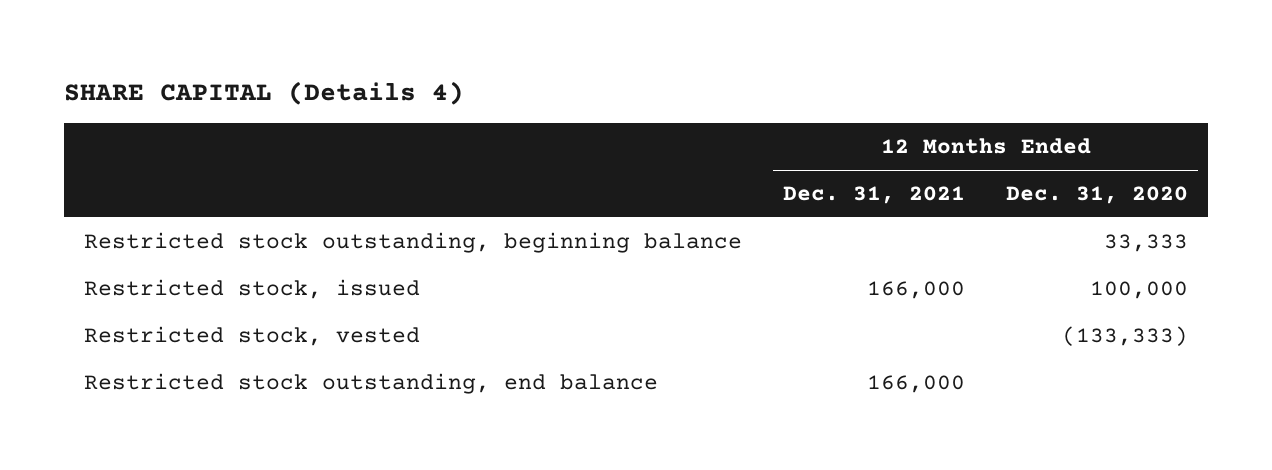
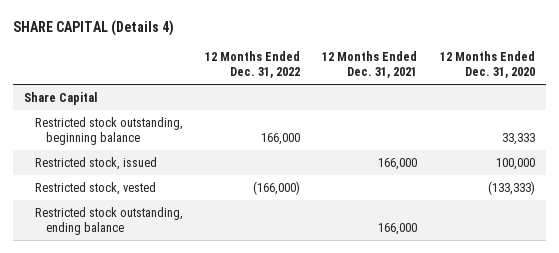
- | 12 Months Ended Dec. 31, 2021 | 12 Months Ended Dec. 31, 2020
+ | 12 Months Ended Dec. 31, 2022 | 12 Months Ended Dec. 31, 2021 | 12 Months Ended Dec. 31, 2020
+ Share Capital
- Restricted stock outstanding, end balance | 166,000 |
+ Restricted stock outstanding, ending balance | | 166,000 |

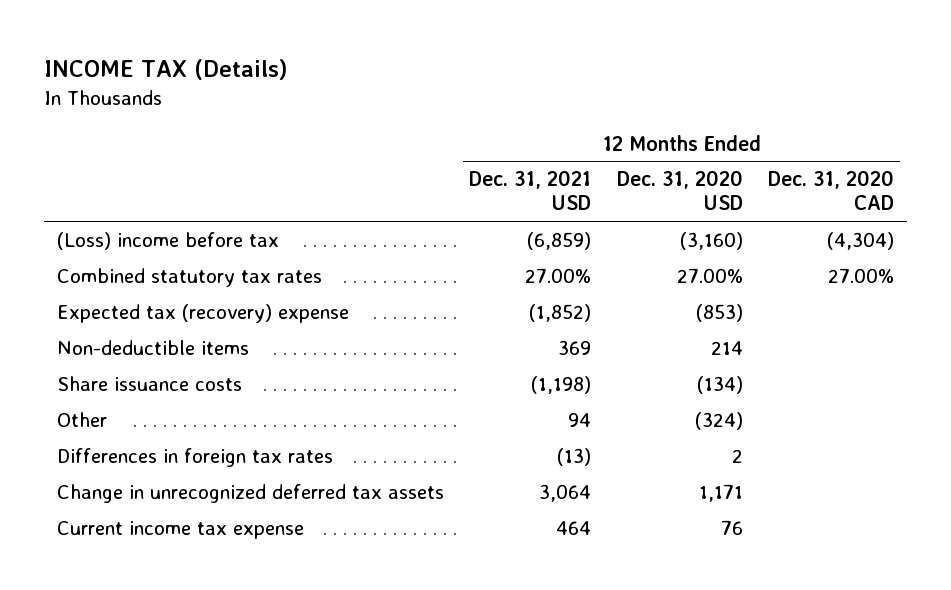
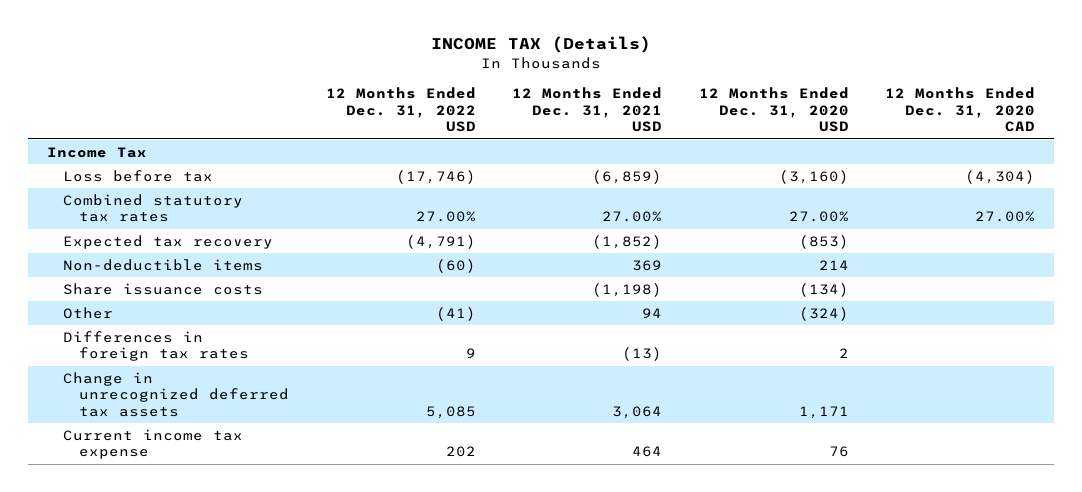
- | 12 Months Ended Dec. 31, 2021 USD | 12 Months Ended Dec. 31, 2020 USD | 12 Months Ended Dec. 31, 2020 CAD
+ | 12 Months Ended Dec. 31, 2022 USD | 12 Months Ended Dec. 31, 2021 USD | 12 Months Ended Dec. 31, 2020 USD | 12 Months Ended Dec. 31, 2020 CAD
- (Loss) income before tax | (6,859) | (3,160) | (4,304)
+ Income Tax
+ Loss before tax | (17,746) | (6,859) | (3,160) | (4,304)
- Expected tax (recovery) expense | (1,852) | (853) |
+ Expected tax recovery | (4,791) | (1,852) | (853) |

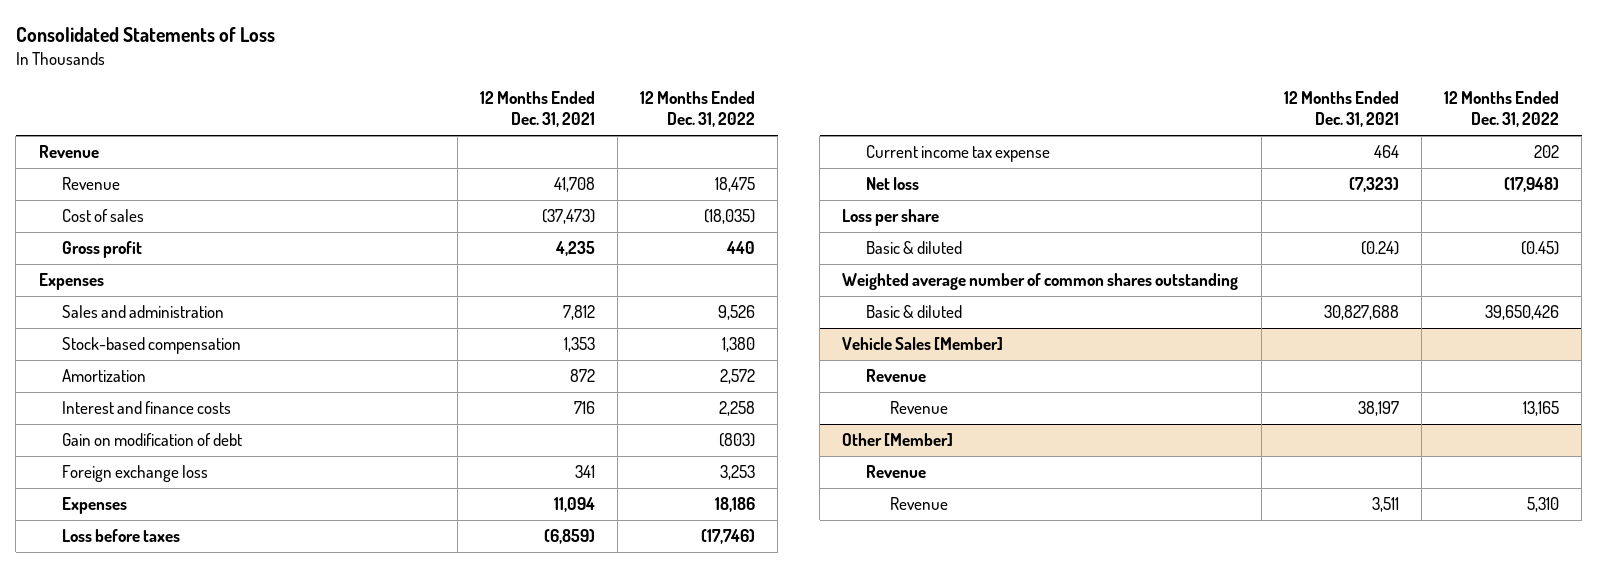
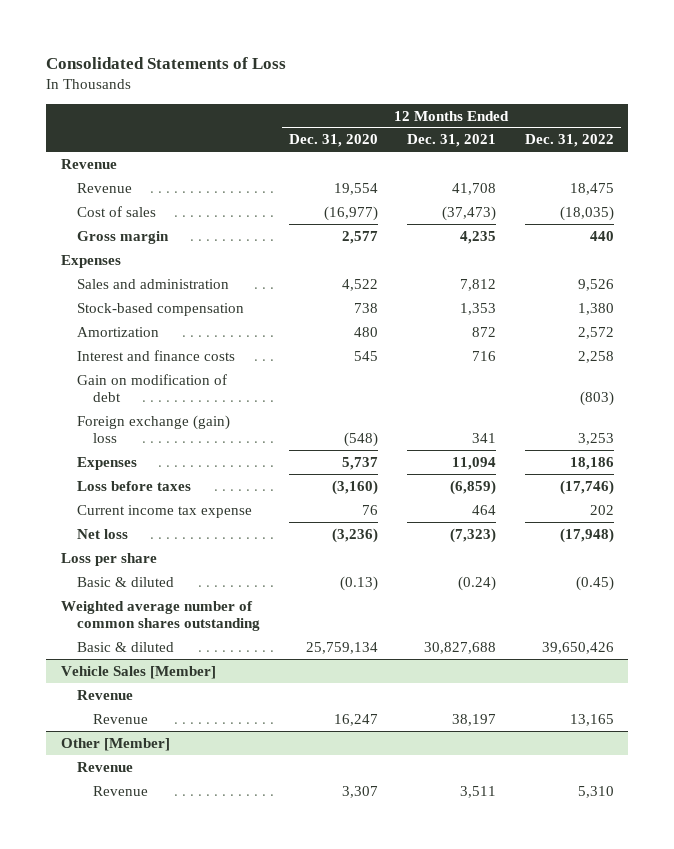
- | 12 Months Ended Dec. 31, 2021 | 12 Months Ended Dec. 31, 2022
+ | 12 Months Ended Dec. 31, 2020 | 12 Months Ended Dec. 31, 2021 | 12 Months Ended Dec. 31, 2022
- Gross profit | 4,235 | 440
+ Gross margin | 2,577 | 4,235 | 440
- Foreign exchange loss | 341 | 3,253
+ Foreign exchange (gain) loss | (548) | 341 | 3,253

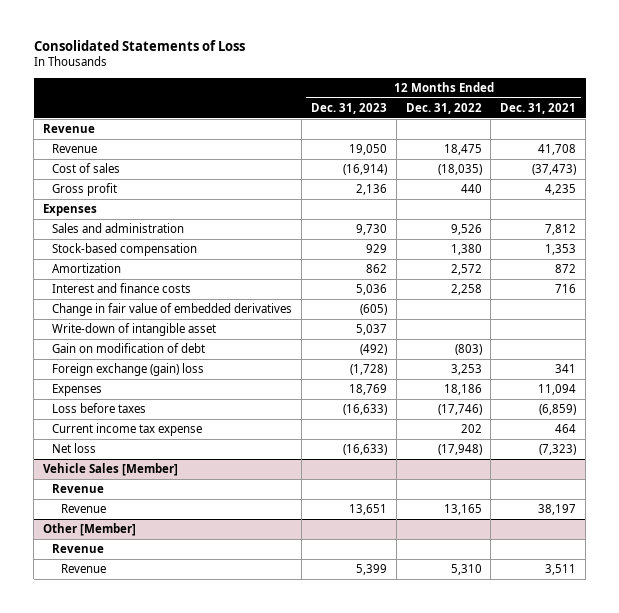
- | 12 Months Ended Dec. 31, 2020 | 12 Months Ended Dec. 31, 2021 | 12 Months Ended Dec. 31, 2022
+ | 12 Months Ended Dec. 31, 2023 | 12 Months Ended Dec. 31, 2022 | 12 Months Ended Dec. 31, 2021
- Gross margin | 2,577 | 4,235 | 440
+ Gross profit | 2,136 | 440 | 4,235
+ Change in fair value of embedded derivatives | (605) | |
+ Write-down of intangible asset | 5,037 | |
- Loss per share
- Basic & diluted | (0.13) | (0.24) | (0.45)
- Weighted average number of common shares outstanding
- Basic & diluted | 25,759,134 | 30,827,688 | 39,650,426

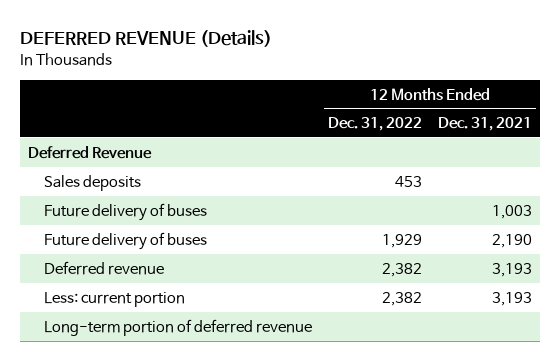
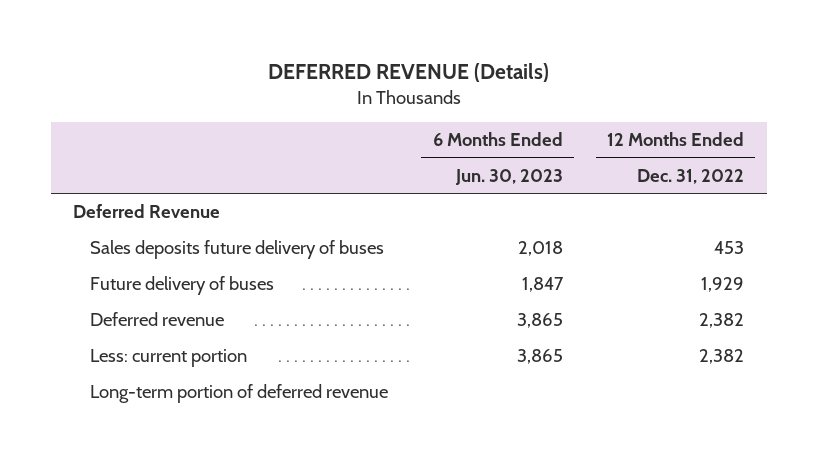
- | 12 Months Ended Dec. 31, 2022 | 12 Months Ended Dec. 31, 2021
+ | 6 Months Ended Jun. 30, 2023 | 12 Months Ended Dec. 31, 2022
- Sales deposits | 453 |
- Future delivery of buses | | 1,003
+ Sales deposits future delivery of buses | 2,018 | 453

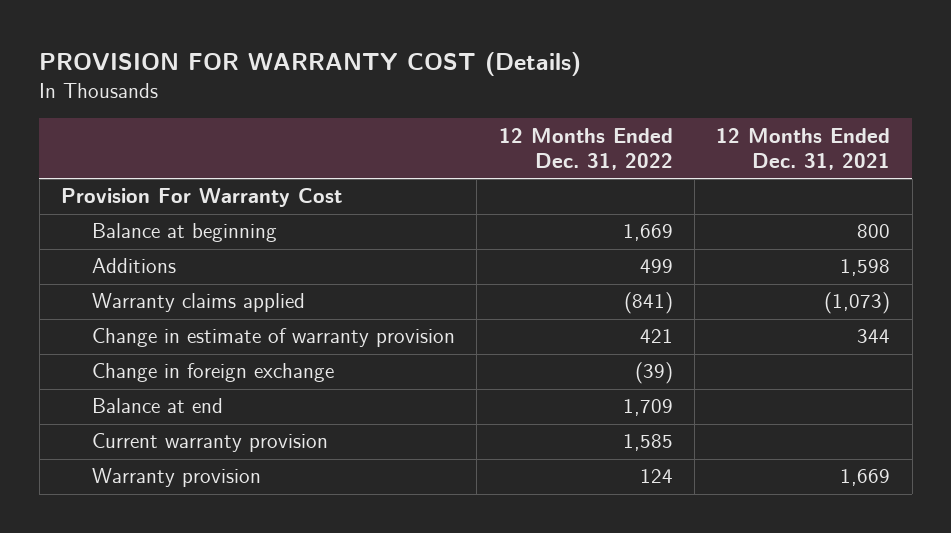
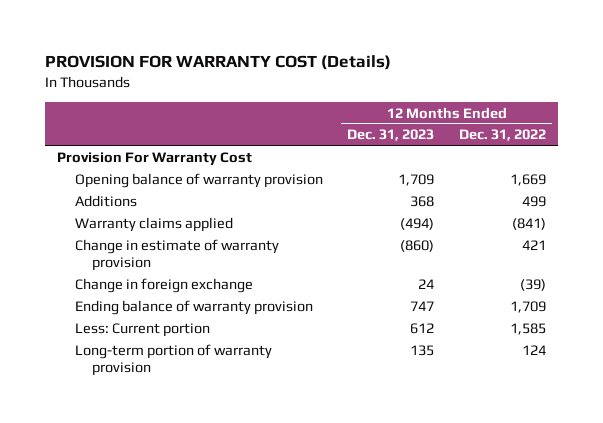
- | 12 Months Ended Dec. 31, 2022 | 12 Months Ended Dec. 31, 2021
+ | 12 Months Ended Dec. 31, 2023 | 12 Months Ended Dec. 31, 2022
- Balance at beginning | 1,669 | 800
+ Opening balance of warranty provision | 1,709 | 1,669
- Balance at end | 1,709 |
- Current warranty provision | 1,585 |
- Warranty provision | 124 | 1,669
+ Ending balance of warranty provision | 747 | 1,709
+ Less: Current portion | 612 | 1,585
+ Long-term portion of warranty provision | 135 | 124

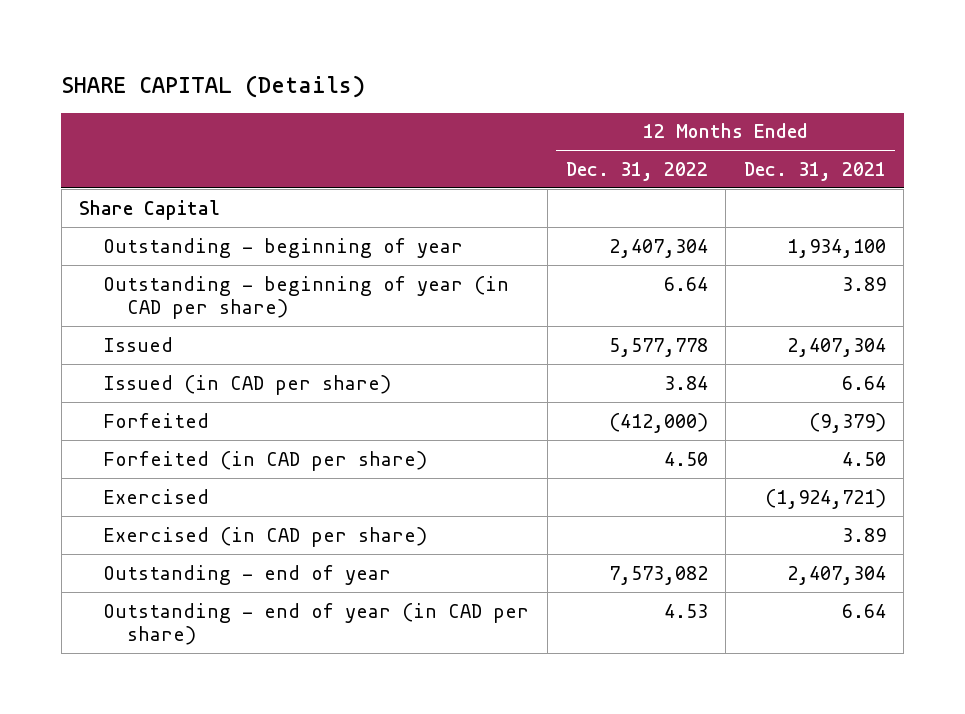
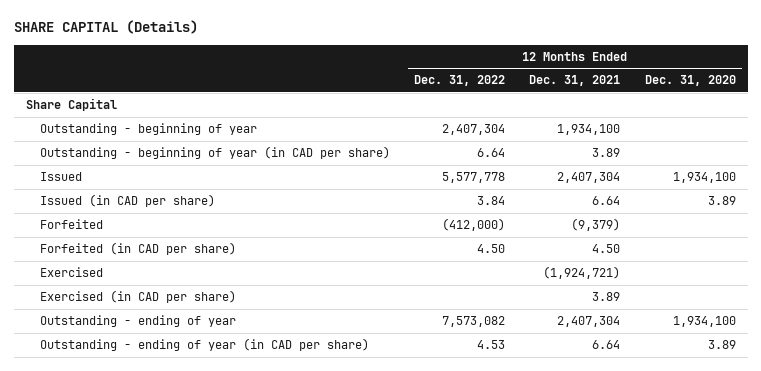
- | 12 Months Ended Dec. 31, 2022 | 12 Months Ended Dec. 31, 2021
+ | 12 Months Ended Dec. 31, 2022 | 12 Months Ended Dec. 31, 2021 | 12 Months Ended Dec. 31, 2020
- Outstanding - end of year | 7,573,082 | 2,407,304
- Outstanding - end of year (in CAD per share) | 4.53 | 6.64
+ Outstanding - ending of year | 7,573,082 | 2,407,304 | 1,934,100
+ Outstanding - ending of year (in CAD per share) | 4.53 | 6.64 | 3.89

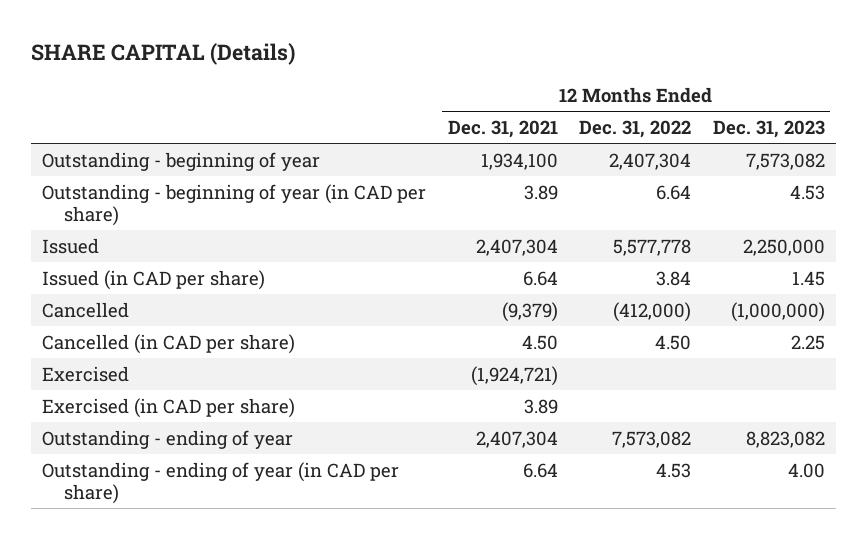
- | 12 Months Ended Dec. 31, 2022 | 12 Months Ended Dec. 31, 2021 | 12 Months Ended Dec. 31, 2020
+ | 12 Months Ended Dec. 31, 2021 | 12 Months Ended Dec. 31, 2022 | 12 Months Ended Dec. 31, 2023
- Share Capital
- Forfeited | (412,000) | (9,379) |
- Forfeited (in CAD per share) | 4.50 | 4.50 |
+ Cancelled | (9,379) | (412,000) | (1,000,000)
+ Cancelled (in CAD per share) | 4.50 | 4.50 | 2.25

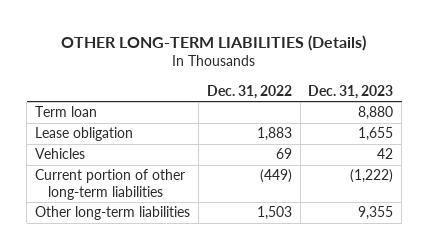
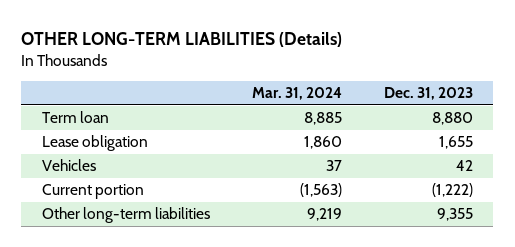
- | Dec. 31, 2022 | Dec. 31, 2023
+ | Mar. 31, 2024 | Dec. 31, 2023
- Current portion of other long-term liabilities | (449) | (1,222)
+ Current portion | (1,563) | (1,222)

